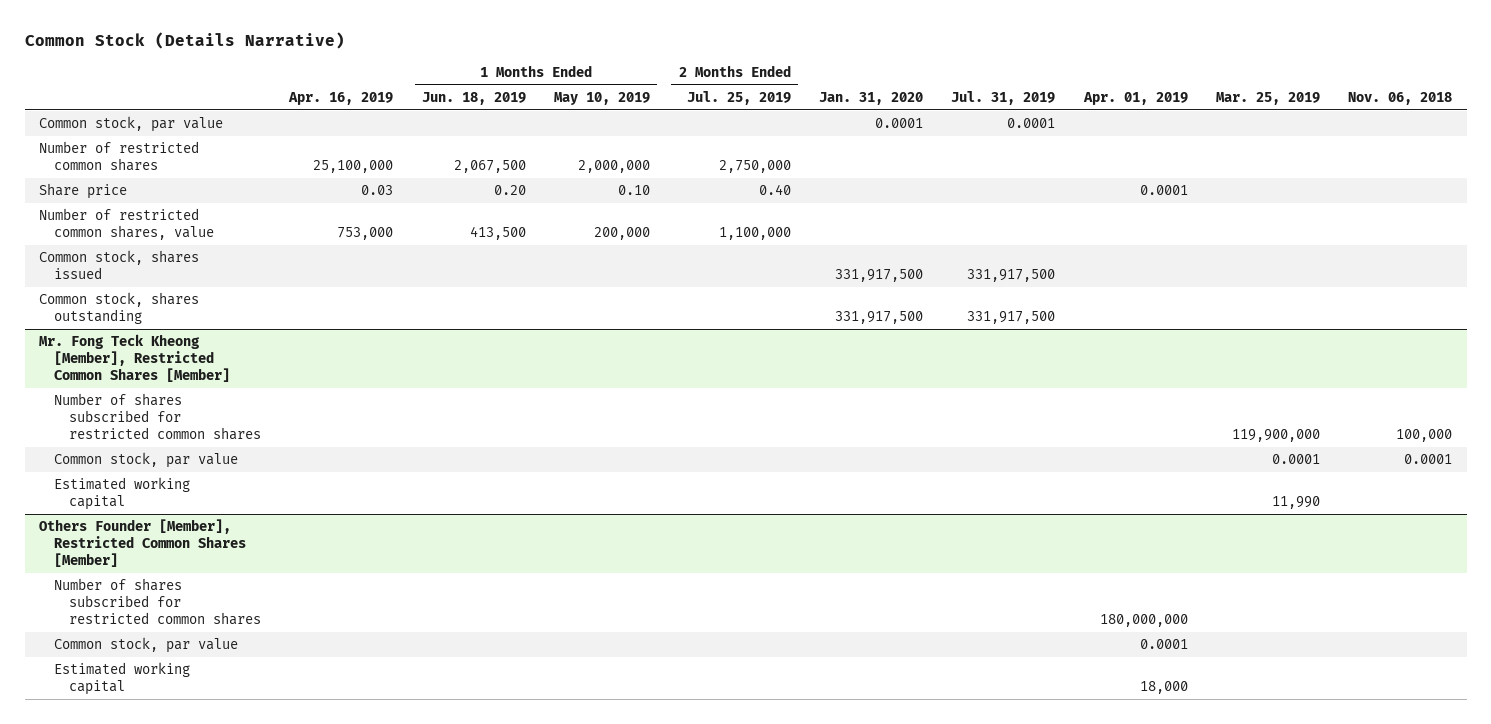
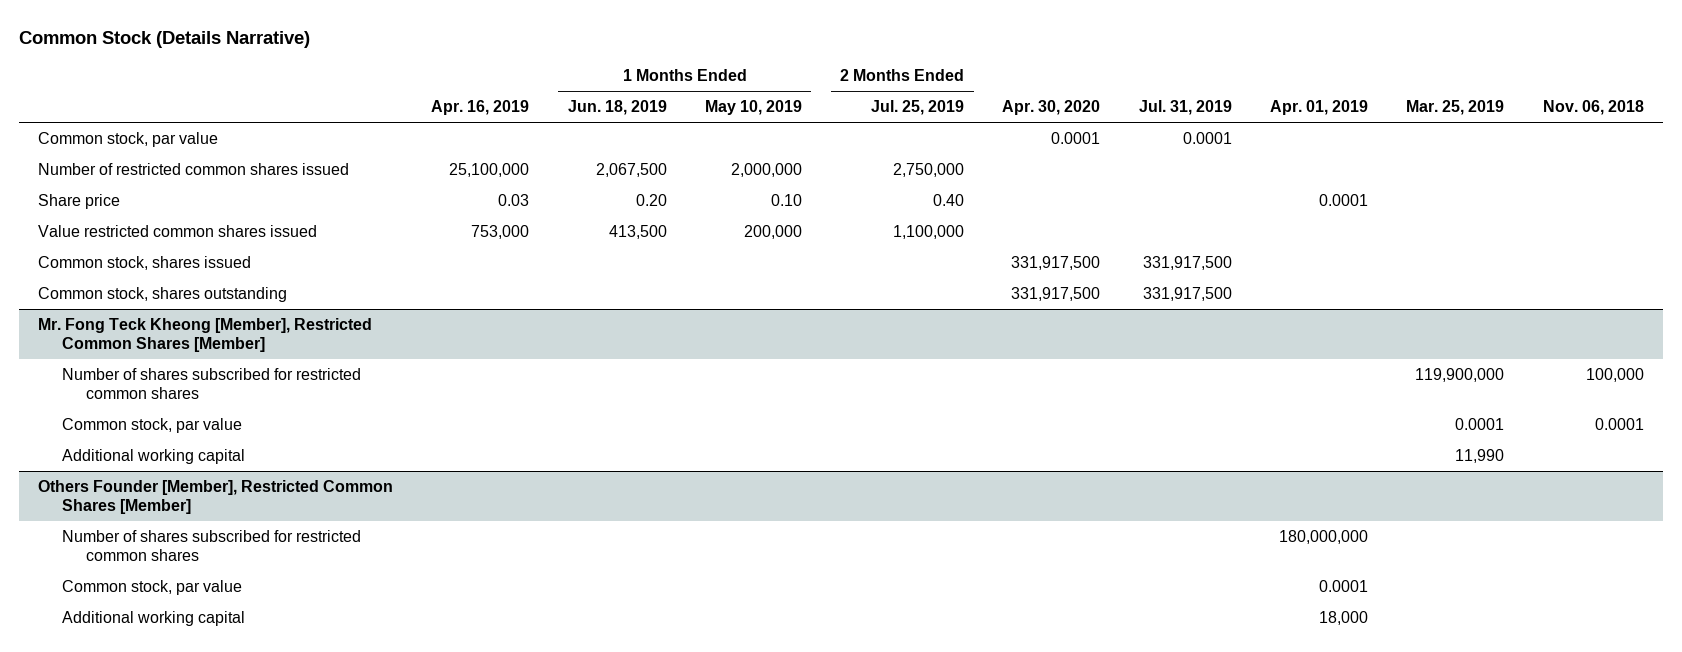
- | Apr. 16, 2019 | 1 Months Ended Jun. 18, 2019 | 1 Months Ended May 10, 2019 | 2 Months Ended Jul. 25, 2019 | Jan. 31, 2020 | Jul. 31, 2019 | Apr. 01, 2019 | Mar. 25, 2019 | Nov. 06, 2018
+ | Apr. 16, 2019 | 1 Months Ended Jun. 18, 2019 | 1 Months Ended May 10, 2019 | 2 Months Ended Jul. 25, 2019 | Apr. 30, 2020 | Jul. 31, 2019 | Apr. 01, 2019 | Mar. 25, 2019 | Nov. 06, 2018
- Number of restricted common shares | 25,100,000 | 2,067,500 | 2,000,000 | 2,750,000 | | | | |
+ Number of restricted common shares issued | 25,100,000 | 2,067,500 | 2,000,000 | 2,750,000 | | | | |
- Number of restricted common shares, value | 753,000 | 413,500 | 200,000 | 1,100,000 | | | | |
+ Value restricted common shares issued | 753,000 | 413,500 | 200,000 | 1,100,000 | | | | |
@ Mr. Fong Teck Kheong [Member], Restricted Common Shares [Member]
- Estimated working capital | | | | | | | | 11,990 |
+ Additional working capital | | | | | | | | 11,990 |
@ Others Founder [Member], Restricted Common Shares [Member]
- Estimated working capital | | | | | | | 18,000 | |
+ Additional working capital | | | | | | | 18,000 | |

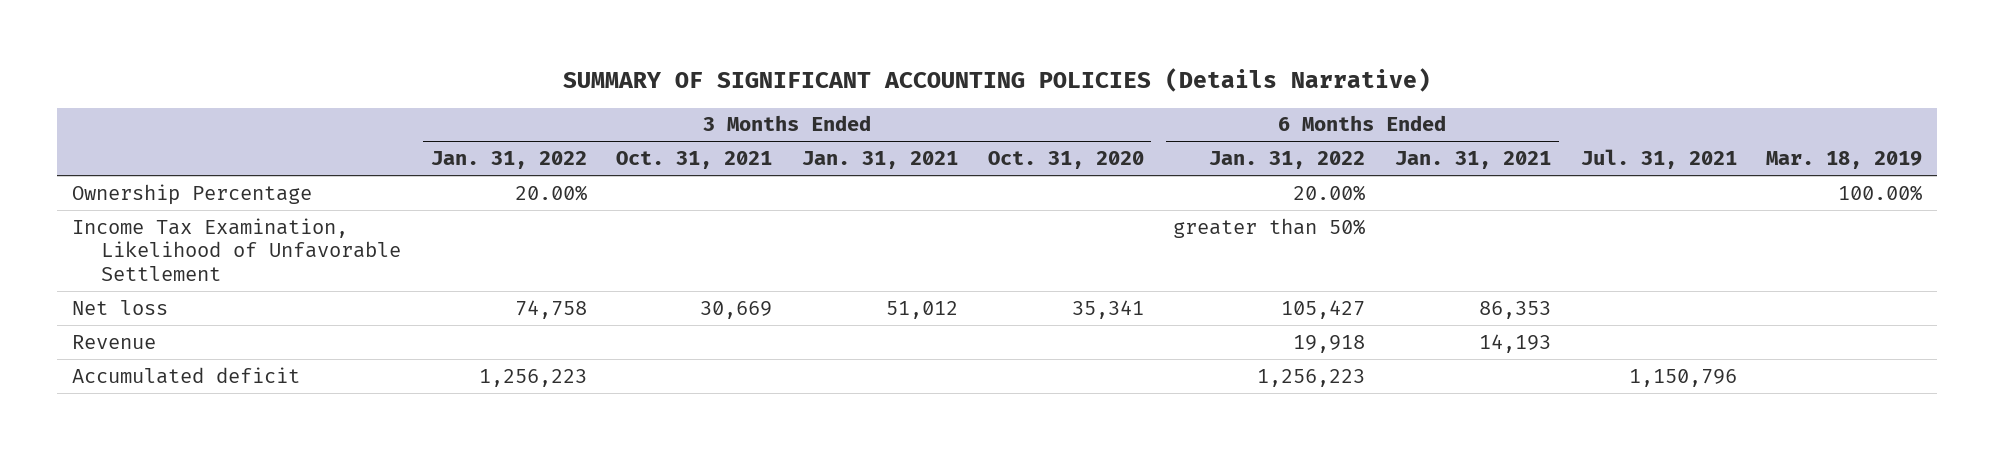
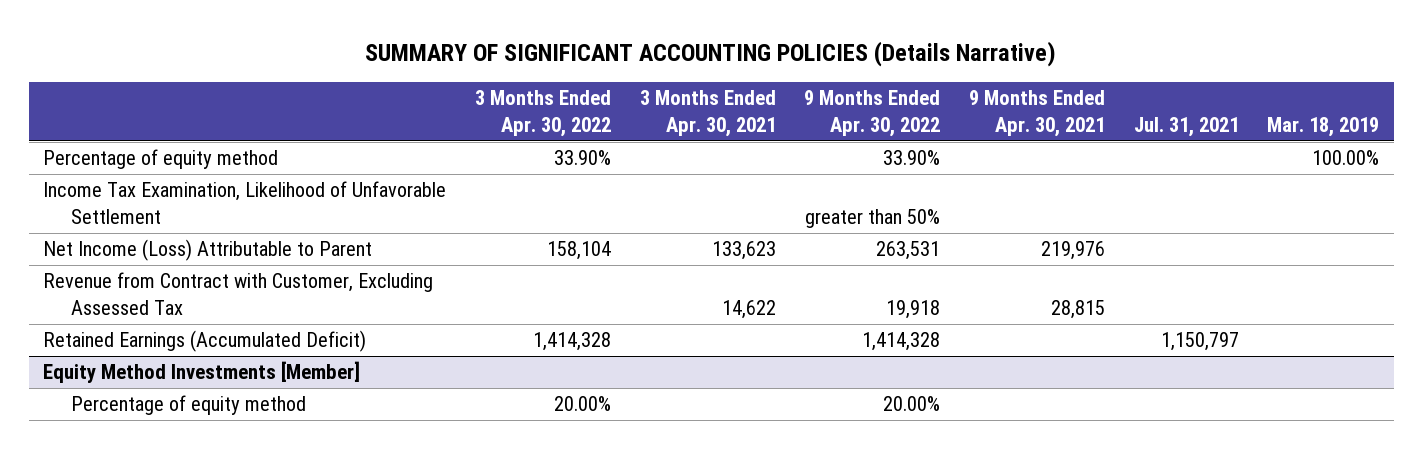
- | 3 Months Ended Jan. 31, 2022 | 3 Months Ended Oct. 31, 2021 | 3 Months Ended Jan. 31, 2021 | 3 Months Ended Oct. 31, 2020 | 6 Months Ended Jan. 31, 2022 | 6 Months Ended Jan. 31, 2021 | Jul. 31, 2021 | Mar. 18, 2019
+ | 3 Months Ended Apr. 30, 2022 | 3 Months Ended Apr. 30, 2021 | 9 Months Ended Apr. 30, 2022 | 9 Months Ended Apr. 30, 2021 | Jul. 31, 2021 | Mar. 18, 2019
- Ownership Percentage | 20.00% | | | | 20.00% | | | 100.00%
+ Percentage of equity method | 33.90% | | 33.90% | | | 100.00%
- Net loss | 74,758 | 30,669 | 51,012 | 35,341 | 105,427 | 86,353 | |
- Revenue | | | | | 19,918 | 14,193 | |
- Accumulated deficit | 1,256,223 | | | | 1,256,223 | | 1,150,796 |
+ Net Income (Loss) Attributable to Parent | 158,104 | 133,623 | 263,531 | 219,976 | |
+ Revenue from Contract with Customer, Excluding Assessed Tax | | 14,622 | 19,918 | 28,815 | |
+ Retained Earnings (Accumulated Deficit) | 1,414,328 | | 1,414,328 | | 1,150,797 |
+ Equity Method Investments [Member]
+ Percentage of equity method | 20.00% | | 20.00% | | |

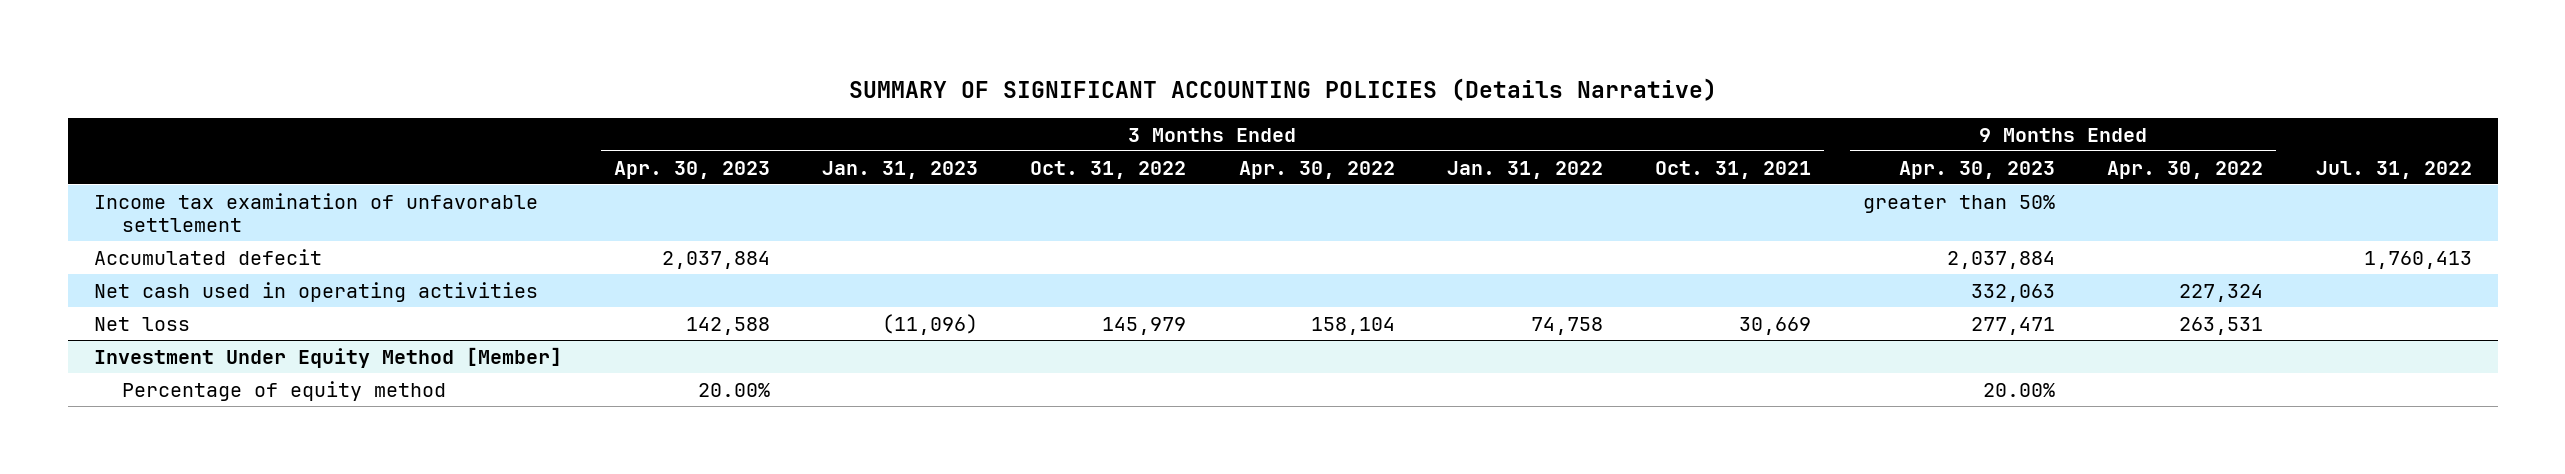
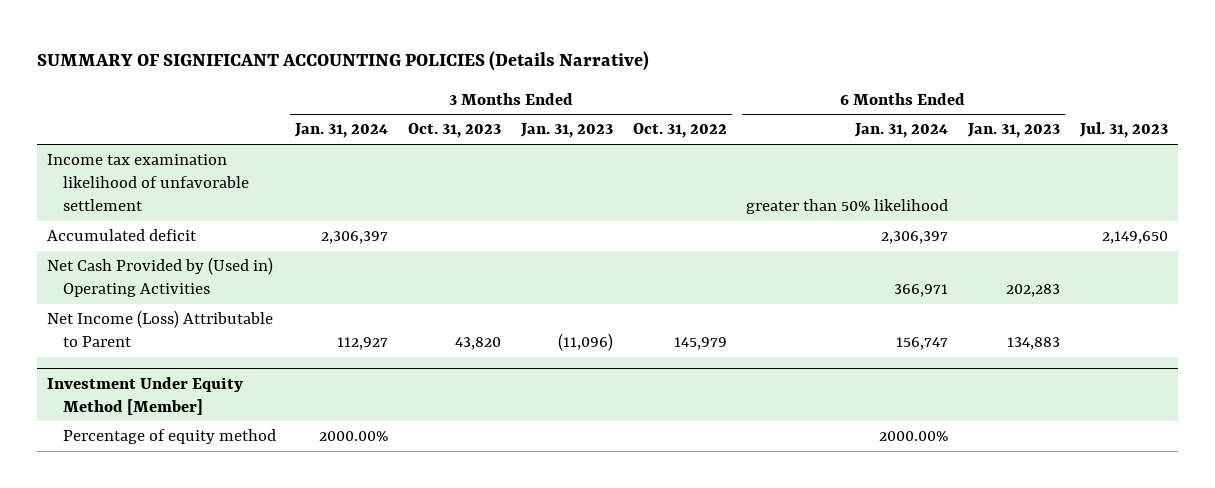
- | 3 Months Ended Apr. 30, 2023 | 3 Months Ended Jan. 31, 2023 | 3 Months Ended Oct. 31, 2022 | 3 Months Ended Apr. 30, 2022 | 3 Months Ended Jan. 31, 2022 | 3 Months Ended Oct. 31, 2021 | 9 Months Ended Apr. 30, 2023 | 9 Months Ended Apr. 30, 2022 | Jul. 31, 2022
+ | 3 Months Ended Jan. 31, 2024 | 3 Months Ended Oct. 31, 2023 | 3 Months Ended Jan. 31, 2023 | 3 Months Ended Oct. 31, 2022 | 6 Months Ended Jan. 31, 2024 | 6 Months Ended Jan. 31, 2023 | Jul. 31, 2023
- Income tax examination of unfavorable settlement | | | | | | | greater than 50% | |
- Accumulated defecit | 2,037,884 | | | | | | 2,037,884 | | 1,760,413
- Net cash used in operating activities | | | | | | | 332,063 | 227,324 |
- Net loss | 142,588 | (11,096) | 145,979 | 158,104 | 74,758 | 30,669 | 277,471 | 263,531 |
+ Income tax examination likelihood of unfavorable settlement | | | | | greater than 50% likelihood | |
+ Accumulated deficit | 2,306,397 | | | | 2,306,397 | | 2,149,650
+ Net Cash Provided by (Used in) Operating Activities | | | | | 366,971 | 202,283 |
+ Net Income (Loss) Attributable to Parent | 112,927 | 43,820 | (11,096) | 145,979 | 156,747 | 134,883 |

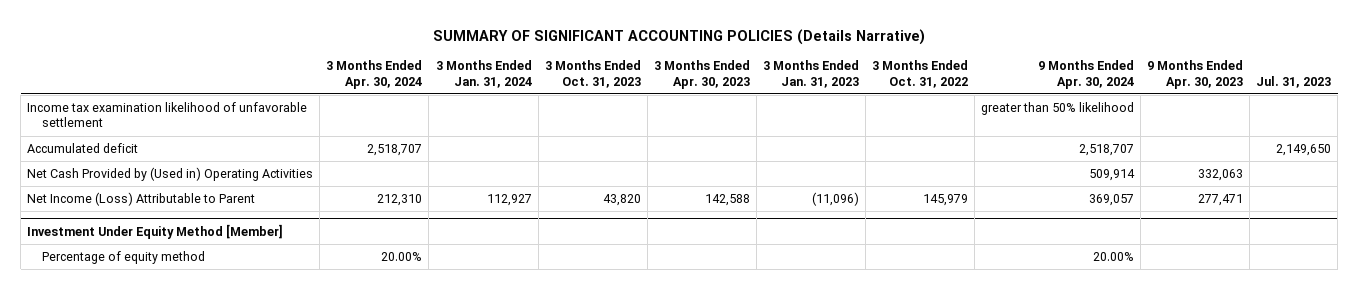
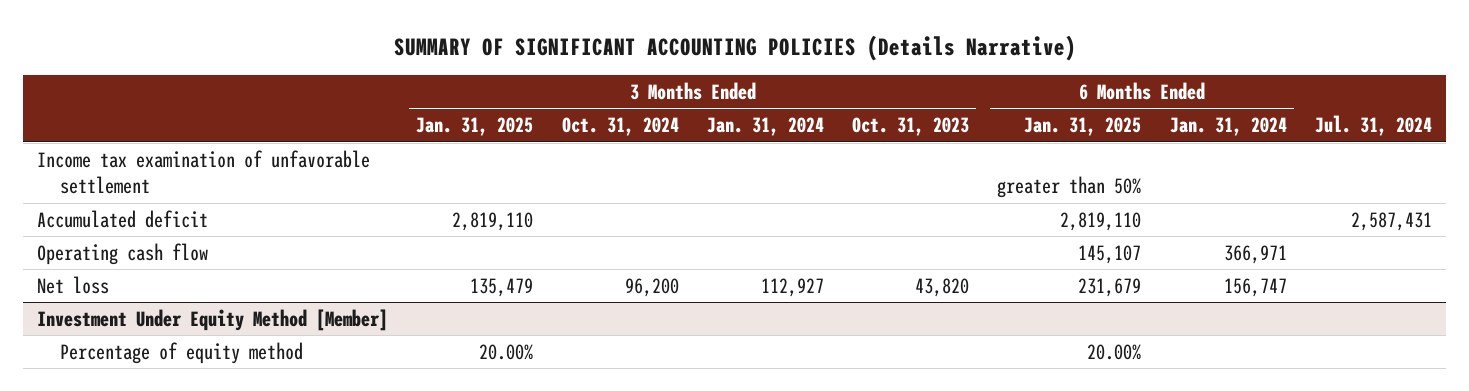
- | 3 Months Ended Apr. 30, 2024 | 3 Months Ended Jan. 31, 2024 | 3 Months Ended Oct. 31, 2023 | 3 Months Ended Apr. 30, 2023 | 3 Months Ended Jan. 31, 2023 | 3 Months Ended Oct. 31, 2022 | 9 Months Ended Apr. 30, 2024 | 9 Months Ended Apr. 30, 2023 | Jul. 31, 2023
+ | 3 Months Ended Jan. 31, 2025 | 3 Months Ended Oct. 31, 2024 | 3 Months Ended Jan. 31, 2024 | 3 Months Ended Oct. 31, 2023 | 6 Months Ended Jan. 31, 2025 | 6 Months Ended Jan. 31, 2024 | Jul. 31, 2024
- Income tax examination likelihood of unfavorable settlement | | | | | | | greater than 50% likelihood | |
+ Income tax examination of unfavorable settlement | | | | | greater than 50% | |
- Net Cash Provided by (Used in) Operating Activities | | | | | | | 509,914 | 332,063 |
- Net Income (Loss) Attributable to Parent | 212,310 | 112,927 | 43,820 | 142,588 | (11,096) | 145,979 | 369,057 | 277,471 |
+ Operating cash flow | | | | | 145,107 | 366,971 |
+ Net loss | 135,479 | 96,200 | 112,927 | 43,820 | 231,679 | 156,747 |

